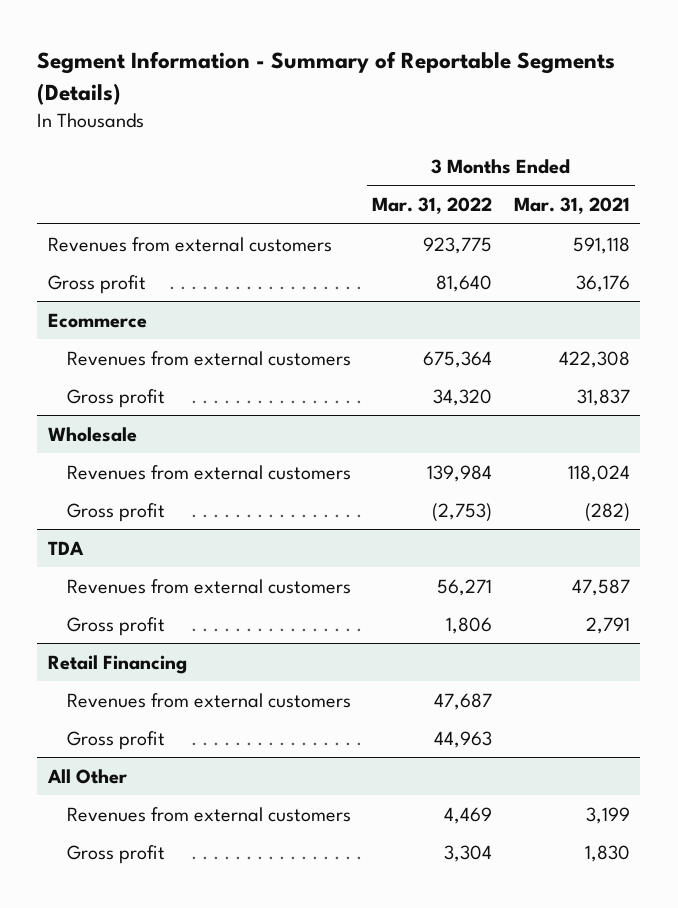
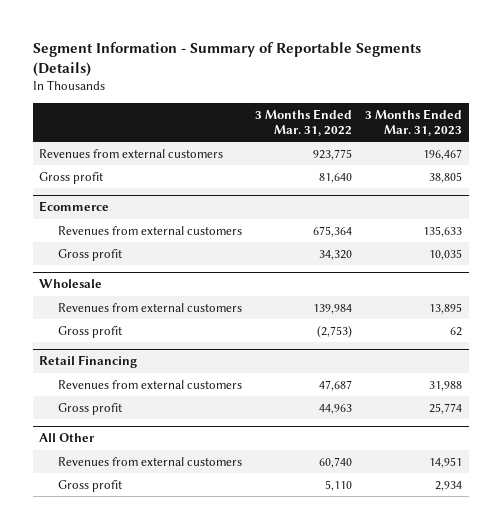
- | 3 Months Ended Mar. 31, 2022 | 3 Months Ended Mar. 31, 2021
+ | 3 Months Ended Mar. 31, 2022 | 3 Months Ended Mar. 31, 2023
- TDA
- Revenues from external customers | 56,271 | 47,587
- Gross profit | 1,806 | 2,791
@ All Other
- Revenues from external customers | 4,469 | 3,199
- Gross profit | 3,304 | 1,830
+ Revenues from external customers | 60,740 | 14,951
+ Gross profit | 5,110 | 2,934

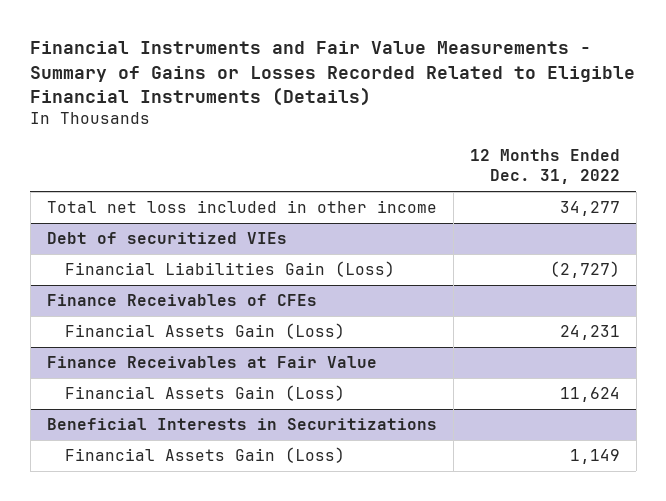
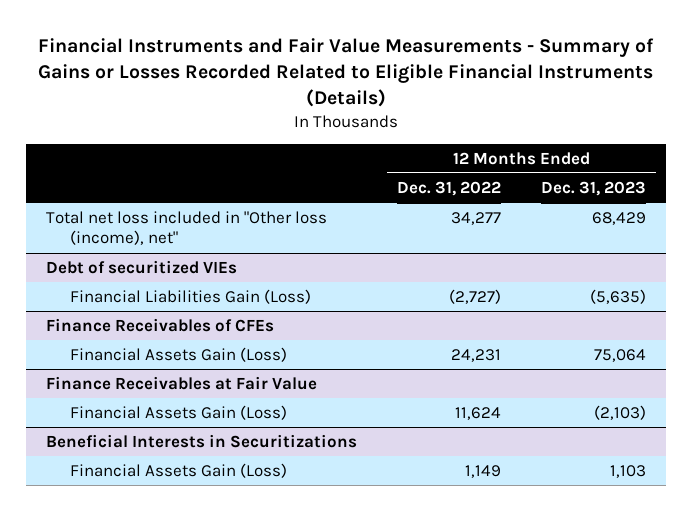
- | 12 Months Ended Dec. 31, 2022
+ | 12 Months Ended Dec. 31, 2022 | 12 Months Ended Dec. 31, 2023
- Total net loss included in other income | 34,277
+ Total net loss included in "Other loss (income), net" | 34,277 | 68,429

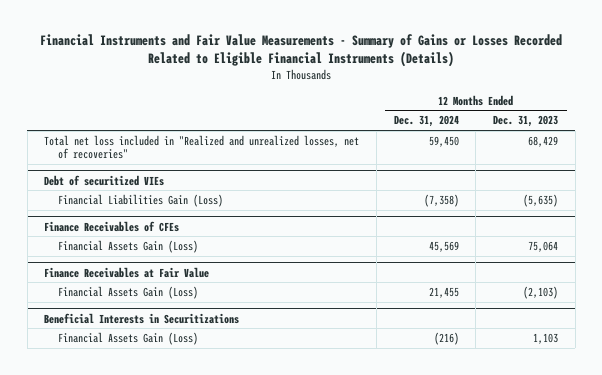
- | 12 Months Ended Dec. 31, 2022 | 12 Months Ended Dec. 31, 2023
+ | 12 Months Ended Dec. 31, 2024 | 12 Months Ended Dec. 31, 2023
- Total net loss included in "Other loss (income), net" | 34,277 | 68,429
+ Total net loss included in "Realized and unrealized losses, net of recoveries" | 59,450 | 68,429

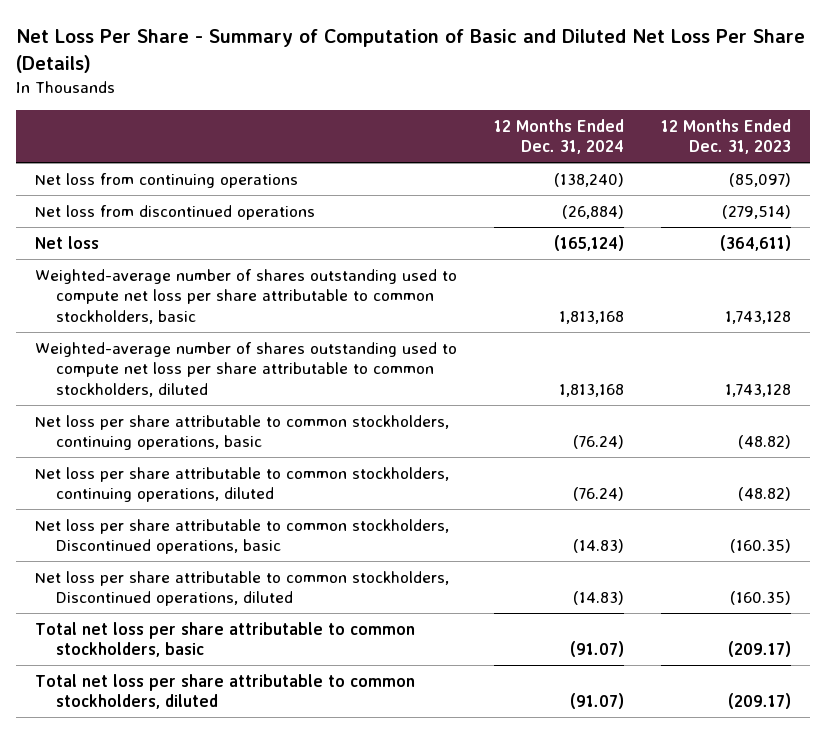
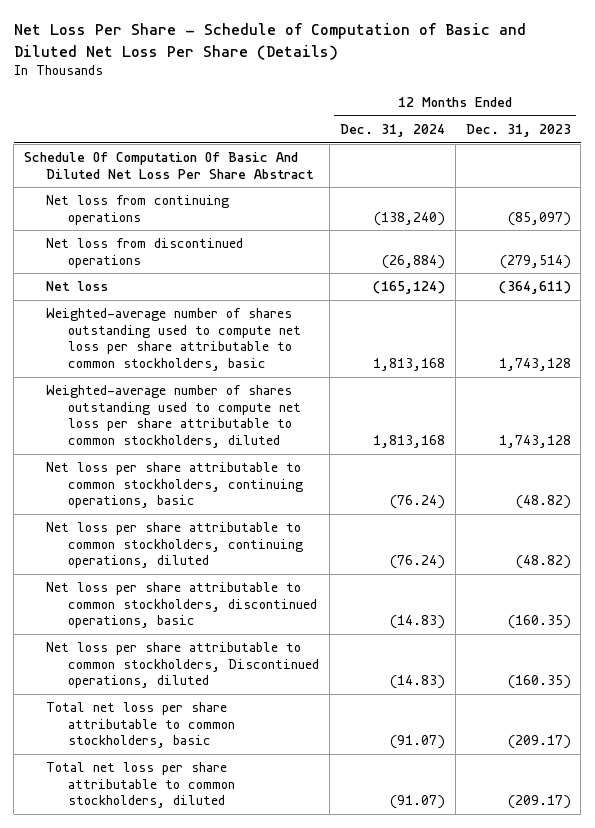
- Net Loss Per Share - Summary of Computation of Basic and Diluted Net Loss Per Share (Details)
+ Net Loss Per Share - Schedule of Computation of Basic and Diluted Net Loss Per Share (Details)
+ Schedule Of Computation Of Basic And Diluted Net Loss Per Share Abstract
- Net loss per share attributable to common stockholders, Discontinued operations, basic | (14.83) | (160.35)
+ Net loss per share attributable to common stockholders, discontinued operations, basic | (14.83) | (160.35)

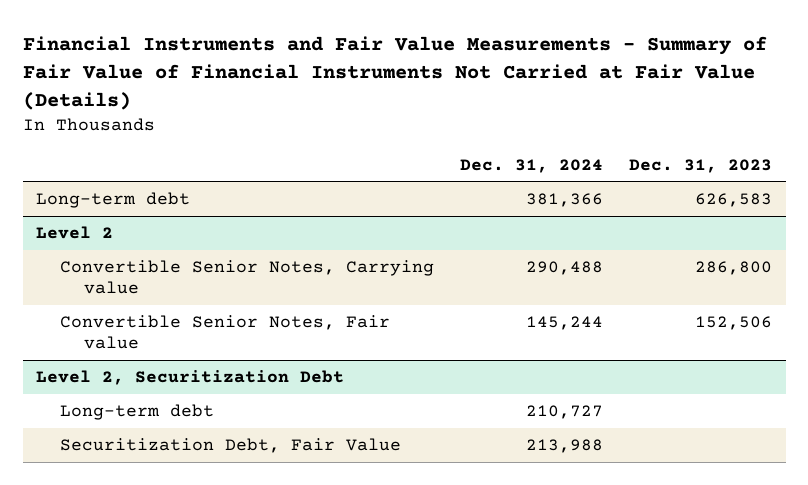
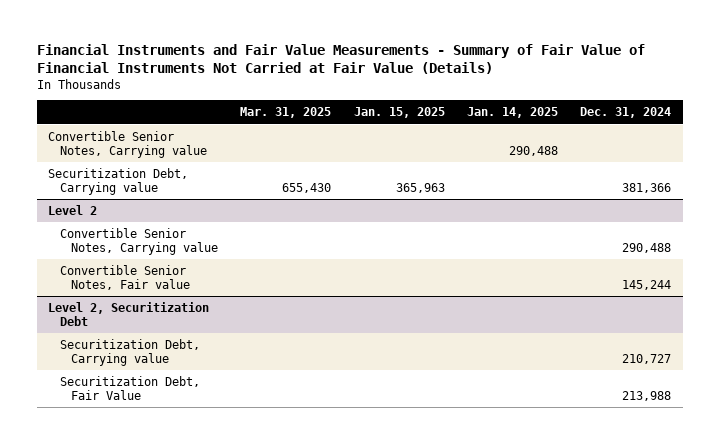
- | Dec. 31, 2024 | Dec. 31, 2023
+ | Mar. 31, 2025 | Jan. 15, 2025 | Jan. 14, 2025 | Dec. 31, 2024
- Long-term debt | 381,366 | 626,583
+ Convertible Senior Notes, Carrying value | | | 290,488 |
+ Securitization Debt, Carrying value | 655,430 | 365,963 | | 381,366
@ Level 2, Securitization Debt
- Long-term debt | 210,727 |
+ Securitization Debt, Carrying value | | | | 210,727

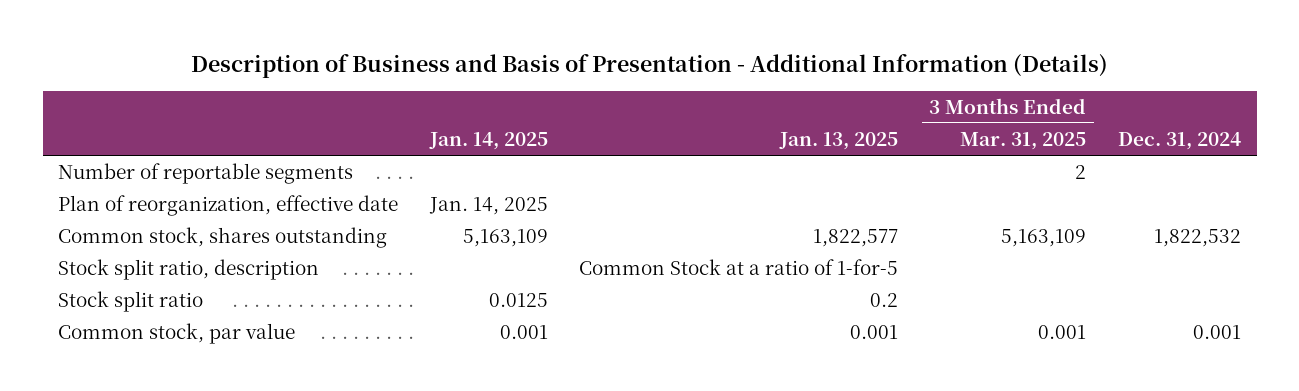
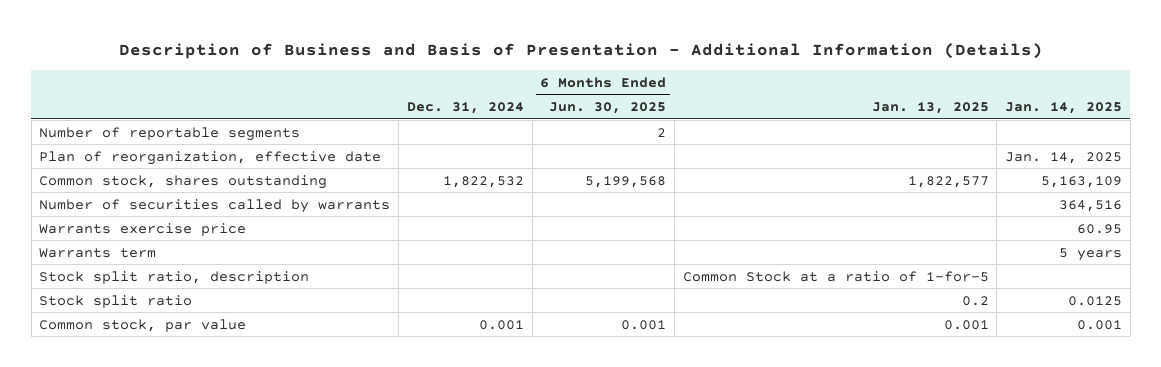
- | Jan. 14, 2025 | Jan. 13, 2025 | 3 Months Ended Mar. 31, 2025 | Dec. 31, 2024
+ | Dec. 31, 2024 | 6 Months Ended Jun. 30, 2025 | Jan. 13, 2025 | Jan. 14, 2025
+ Number of securities called by warrants | | | | 364,516
+ Warrants exercise price | | | | 60.95
+ Warrants term | | | | 5 years

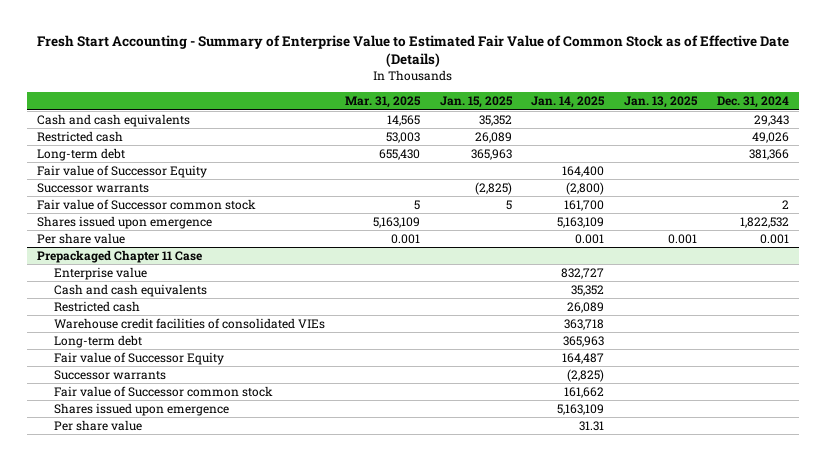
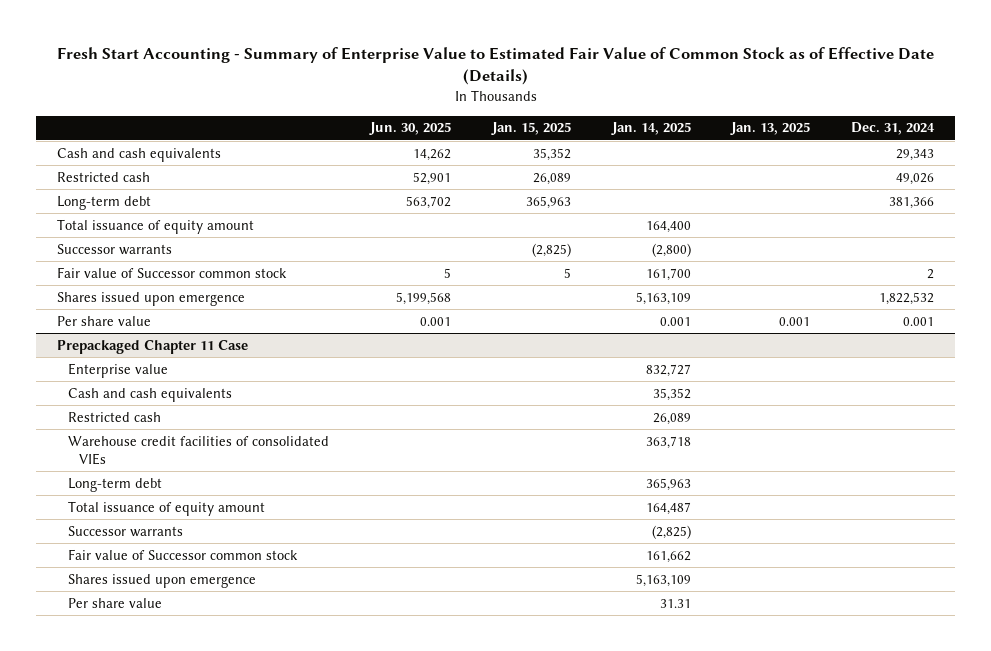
- | Mar. 31, 2025 | Jan. 15, 2025 | Jan. 14, 2025 | Jan. 13, 2025 | Dec. 31, 2024
+ | Jun. 30, 2025 | Jan. 15, 2025 | Jan. 14, 2025 | Jan. 13, 2025 | Dec. 31, 2024
- Fair value of Successor Equity | | | 164,400 | |
+ Total issuance of equity amount | | | 164,400 | |
@ Prepackaged Chapter 11 Case
- Fair value of Successor Equity | | | 164,487 | |
+ Total issuance of equity amount | | | 164,487 | |

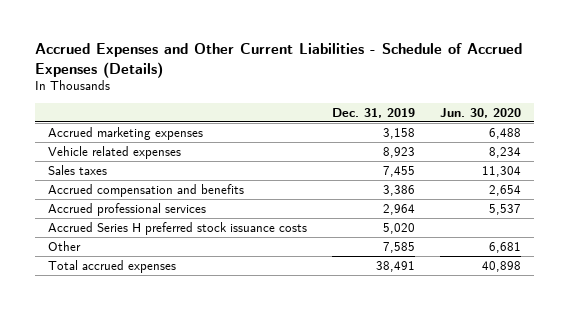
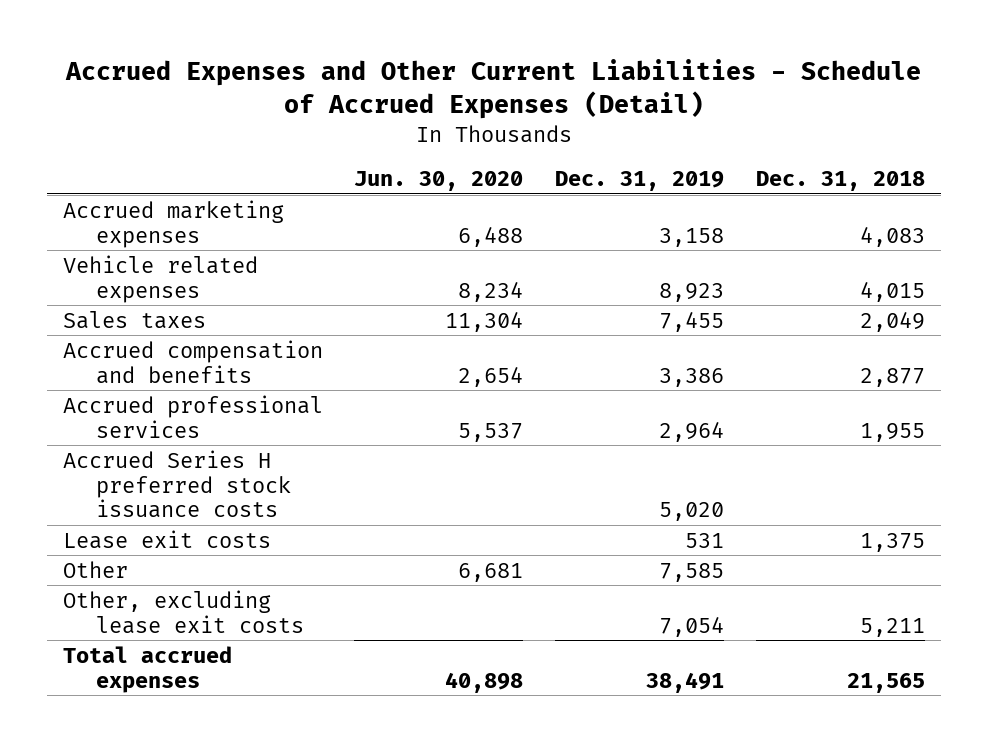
- Accrued Expenses and Other Current Liabilities - Schedule of Accrued Expenses (Details)
+ Accrued Expenses and Other Current Liabilities - Schedule of Accrued Expenses (Detail)
- | Dec. 31, 2019 | Jun. 30, 2020
+ | Jun. 30, 2020 | Dec. 31, 2019 | Dec. 31, 2018
+ Lease exit costs | | 531 | 1,375
+ Other, excluding lease exit costs | | 7,054 | 5,211

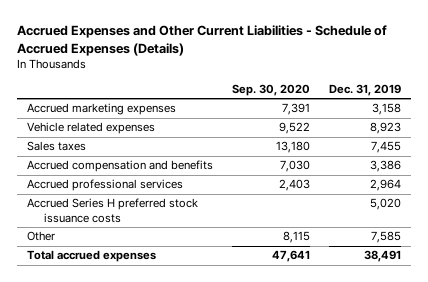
- Accrued Expenses and Other Current Liabilities - Schedule of Accrued Expenses (Detail)
+ Accrued Expenses and Other Current Liabilities - Schedule of Accrued Expenses (Details)
- | Jun. 30, 2020 | Dec. 31, 2019 | Dec. 31, 2018
+ | Sep. 30, 2020 | Dec. 31, 2019
- Lease exit costs | | 531 | 1,375
- Other, excluding lease exit costs | | 7,054 | 5,211

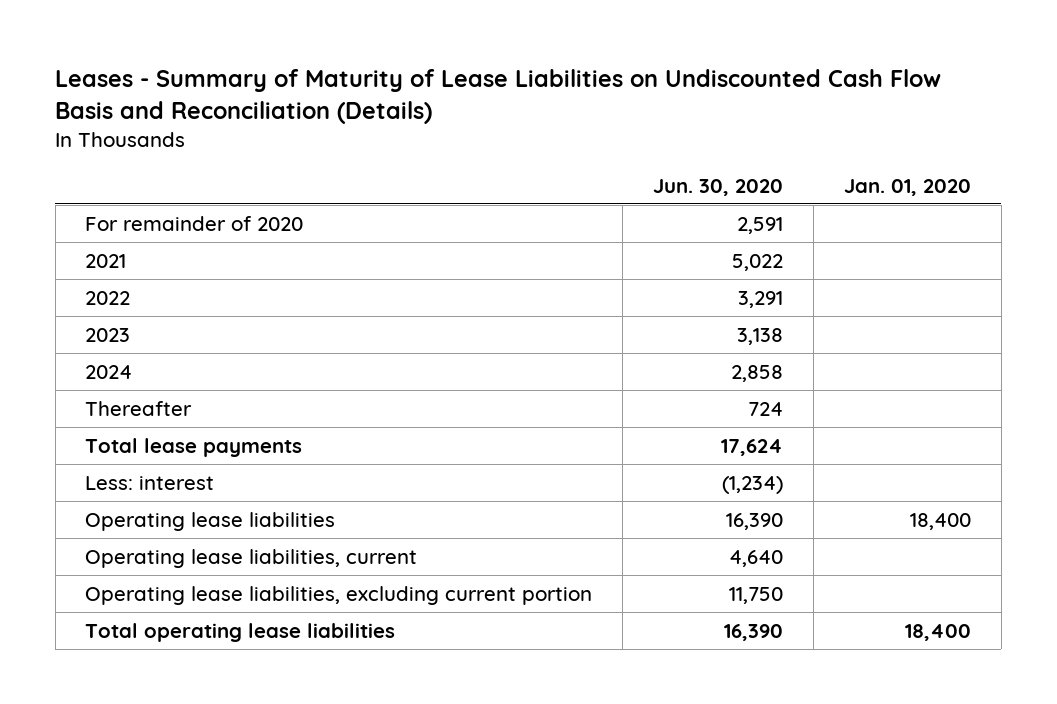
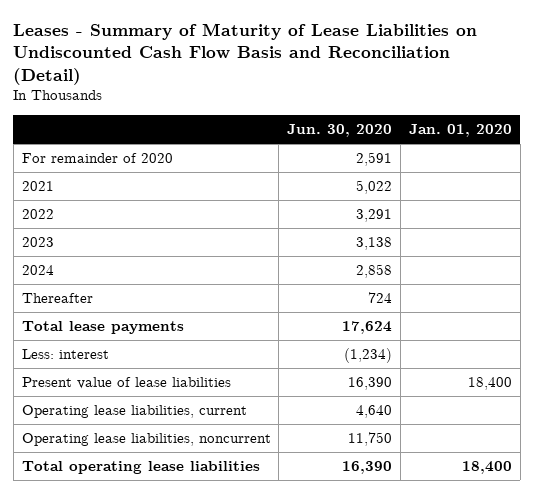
- Leases - Summary of Maturity of Lease Liabilities on Undiscounted Cash Flow Basis and Reconciliation (Details)
+ Leases - Summary of Maturity of Lease Liabilities on Undiscounted Cash Flow Basis and Reconciliation (Detail)
- Operating lease liabilities | 16,390 | 18,400
+ Present value of lease liabilities | 16,390 | 18,400
- Operating lease liabilities, excluding current portion | 11,750 |
+ Operating lease liabilities, noncurrent | 11,750 |

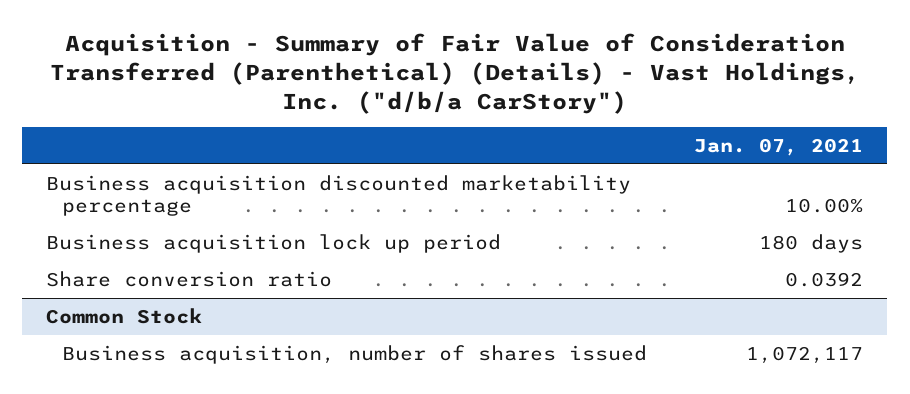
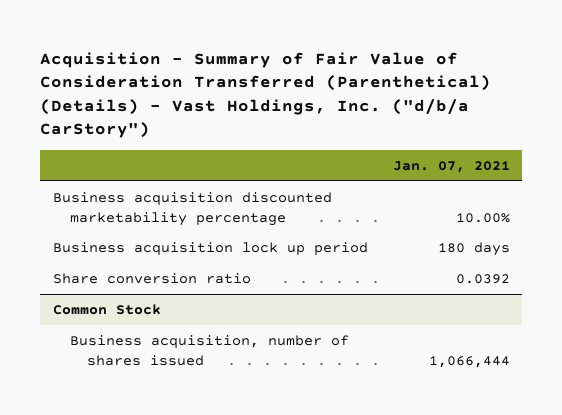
@ Common Stock
- Business acquisition, number of shares issued | 1,072,117
+ Business acquisition, number of shares issued | 1,066,444

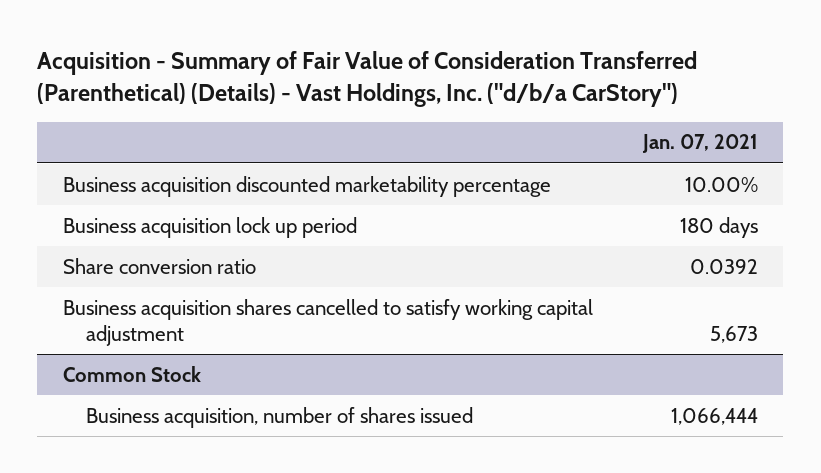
+ Business acquisition shares cancelled to satisfy working capital adjustment | 5,673

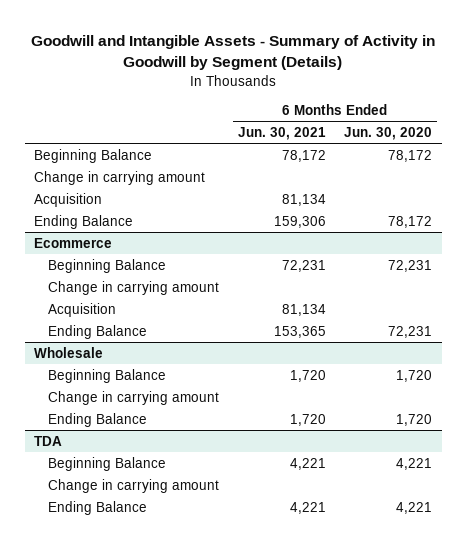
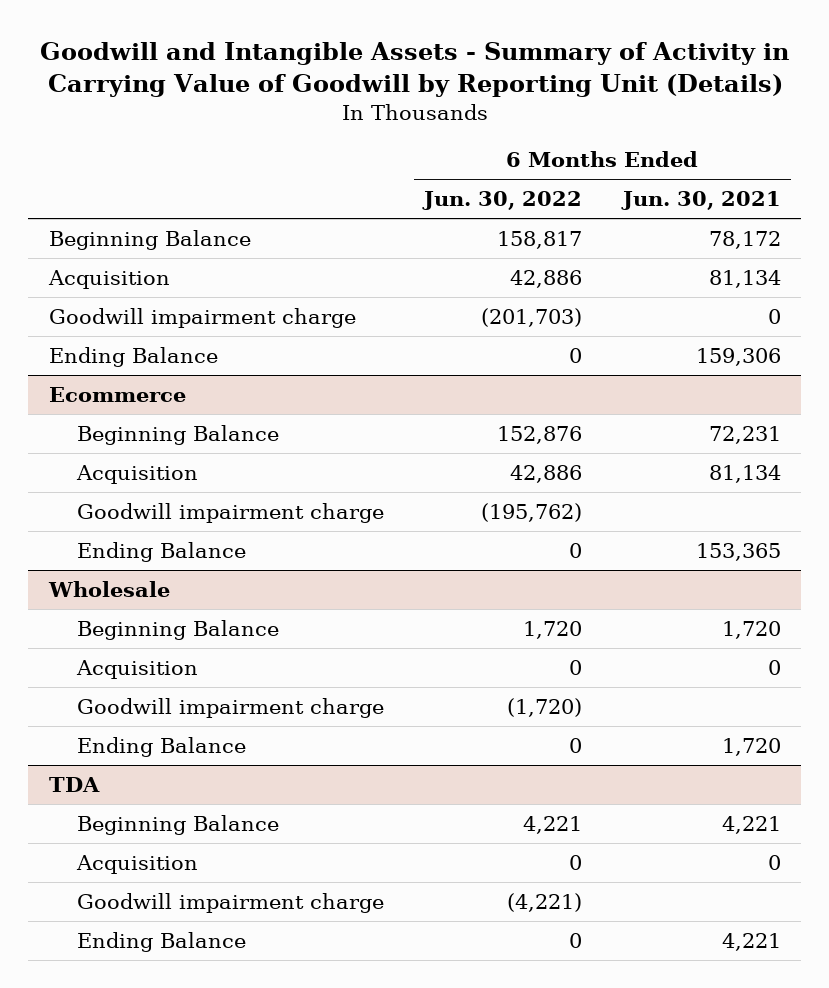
- Goodwill and Intangible Assets - Summary of Activity in Goodwill by Segment (Details)
+ Goodwill and Intangible Assets - Summary of Activity in Carrying Value of Goodwill by Reporting Unit (Details)
- | 6 Months Ended Jun. 30, 2021 | 6 Months Ended Jun. 30, 2020
+ | 6 Months Ended Jun. 30, 2022 | 6 Months Ended Jun. 30, 2021
- Change in carrying amount
+ Goodwill impairment charge | (201,703) | 0
@ Ecommerce
- Change in carrying amount
+ Goodwill impairment charge | (195,762) |
@ Wholesale
- Change in carrying amount
+ Acquisition | 0 | 0
+ Goodwill impairment charge | (1,720) |
@ TDA
- Change in carrying amount
+ Acquisition | 0 | 0
+ Goodwill impairment charge | (4,221) |

